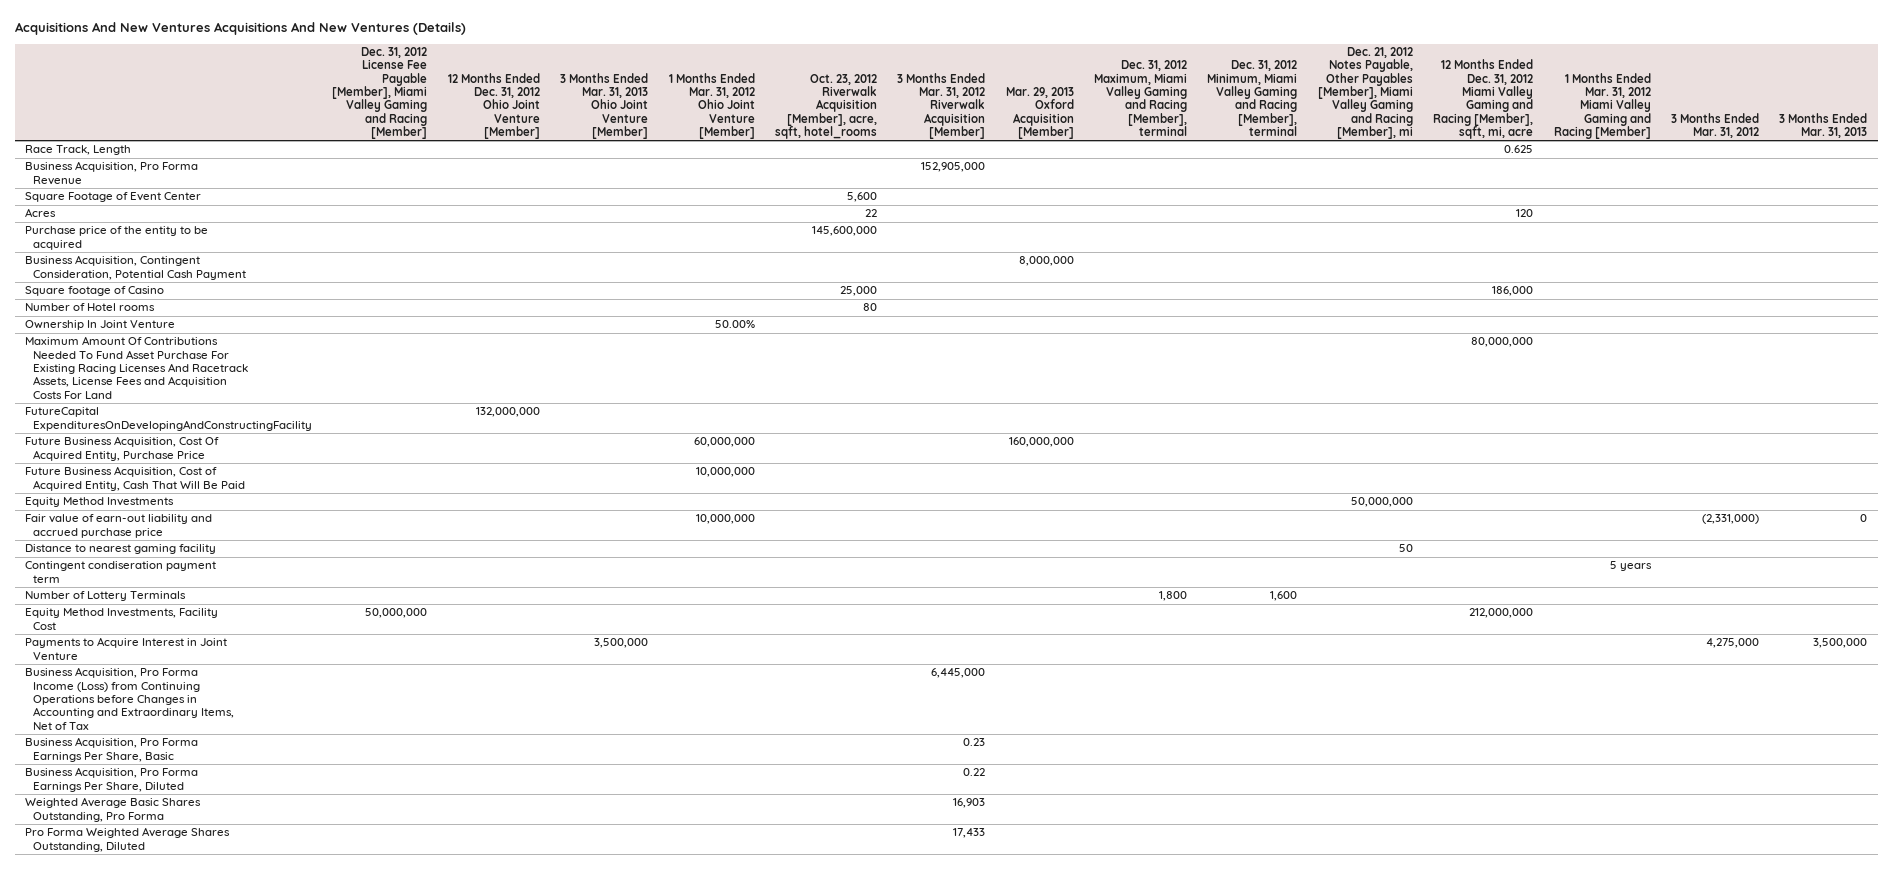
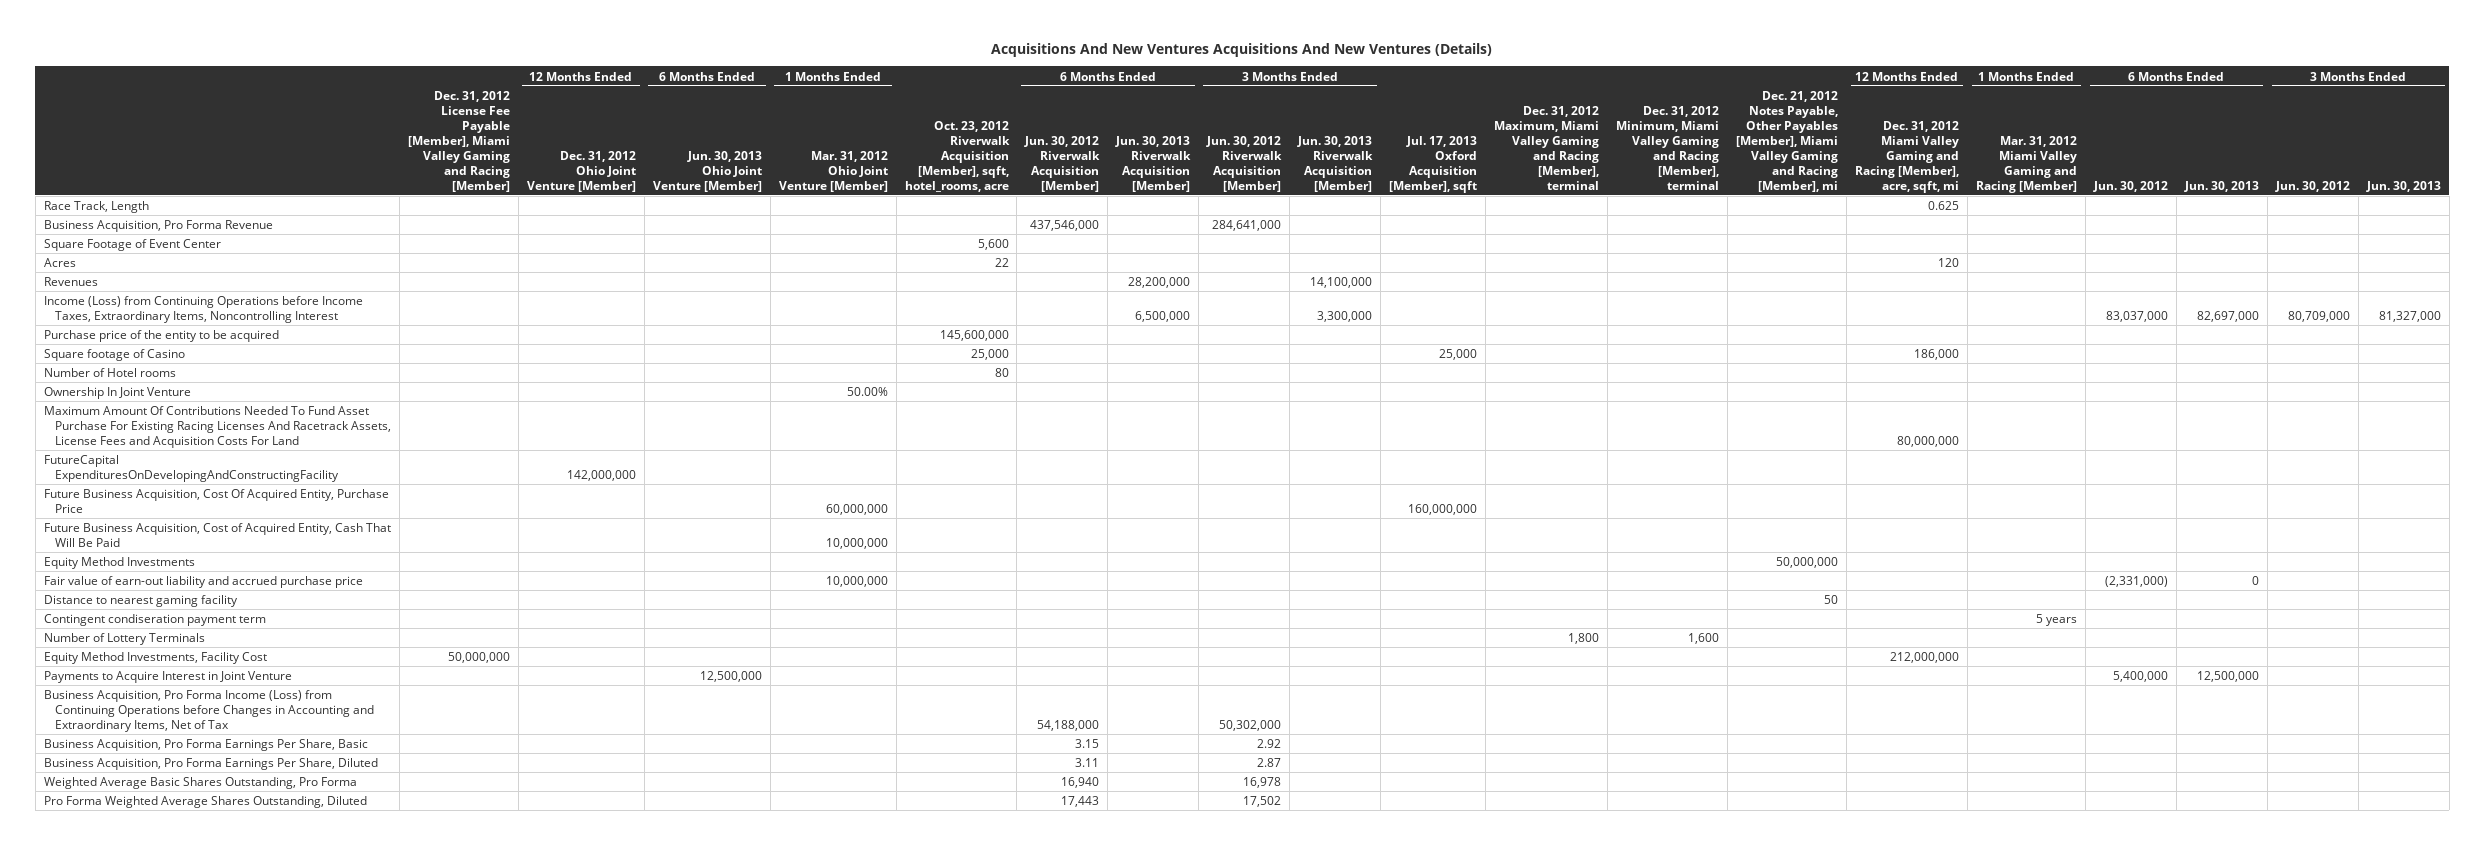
- | Dec. 31, 2012 License Fee Payable [Member], Miami Valley Gaming and Racing [Member] | 12 Months Ended Dec. 31, 2012 Ohio Joint Venture [Member] | 3 Months Ended Mar. 31, 2013 Ohio Joint Venture [Member] | 1 Months Ended Mar. 31, 2012 Ohio Joint Venture [Member] | Oct. 23, 2012 Riverwalk Acquisition [Member], acre, sqft, hotel_rooms | 3 Months Ended Mar. 31, 2012 Riverwalk Acquisition [Member] | Mar. 29, 2013 Oxford Acquisition [Member] | Dec. 31, 2012 Maximum, Miami Valley Gaming and Racing [Member], terminal | Dec. 31, 2012 Minimum, Miami Valley Gaming and Racing [Member], terminal | Dec. 21, 2012 Notes Payable, Other Payables [Member], Miami Valley Gaming and Racing [Member], mi | 12 Months Ended Dec. 31, 2012 Miami Valley Gaming and Racing [Member], sqft, mi, acre | 1 Months Ended Mar. 31, 2012 Miami Valley Gaming and Racing [Member] | 3 Months Ended Mar. 31, 2012 | 3 Months Ended Mar. 31, 2013
+ | Dec. 31, 2012 License Fee Payable [Member], Miami Valley Gaming and Racing [Member] | 12 Months Ended Dec. 31, 2012 Ohio Joint Venture [Member] | 6 Months Ended Jun. 30, 2013 Ohio Joint Venture [Member] | 1 Months Ended Mar. 31, 2012 Ohio Joint Venture [Member] | Oct. 23, 2012 Riverwalk Acquisition [Member], sqft, hotel_rooms, acre | 6 Months Ended Jun. 30, 2012 Riverwalk Acquisition [Member] | 6 Months Ended Jun. 30, 2013 Riverwalk Acquisition [Member] | 3 Months Ended Jun. 30, 2012 Riverwalk Acquisition [Member] | 3 Months Ended Jun. 30, 2013 Riverwalk Acquisition [Member] | Jul. 17, 2013 Oxford Acquisition [Member], sqft | Dec. 31, 2012 Maximum, Miami Valley Gaming and Racing [Member], terminal | Dec. 31, 2012 Minimum, Miami Valley Gaming and Racing [Member], terminal | Dec. 21, 2012 Notes Payable, Other Payables [Member], Miami Valley Gaming and Racing [Member], mi | 12 Months Ended Dec. 31, 2012 Miami Valley Gaming and Racing [Member], acre, sqft, mi | 1 Months Ended Mar. 31, 2012 Miami Valley Gaming and Racing [Member] | 6 Months Ended Jun. 30, 2012 | 6 Months Ended Jun. 30, 2013 | 3 Months Ended Jun. 30, 2012 | 3 Months Ended Jun. 30, 2013
+ Revenues | | | | | | | 28,200,000 | | 14,100,000 | | | | | | | | | |
+ Income (Loss) from Continuing Operations before Income Taxes, Extraordinary Items, Noncontrolling Interest | | | | | | | 6,500,000 | | 3,300,000 | | | | | | | 83,037,000 | 82,697,000 | 80,709,000 | 81,327,000
- Business Acquisition, Contingent Consideration, Potential Cash Payment | | | | | | | 8,000,000 | | | | | | |
- FutureCapital ExpendituresOnDevelopingAndConstructingFacility | | 132,000,000 | | | | | | | | | | | |
+ FutureCapital ExpendituresOnDevelopingAndConstructingFacility | | 142,000,000 | | | | | | | | | | | | | | | | |

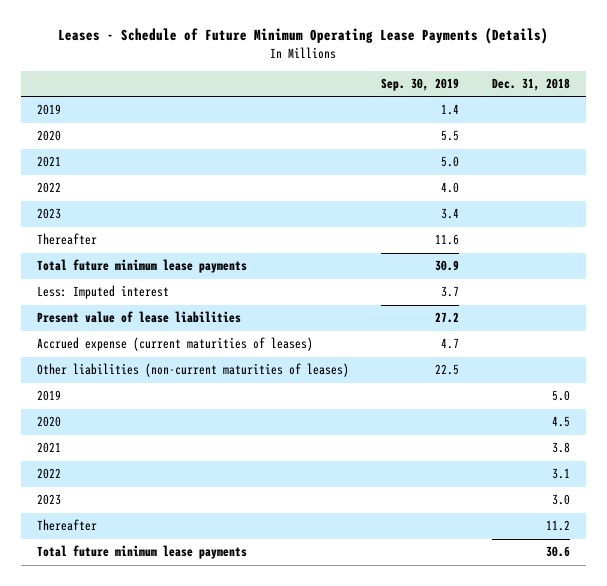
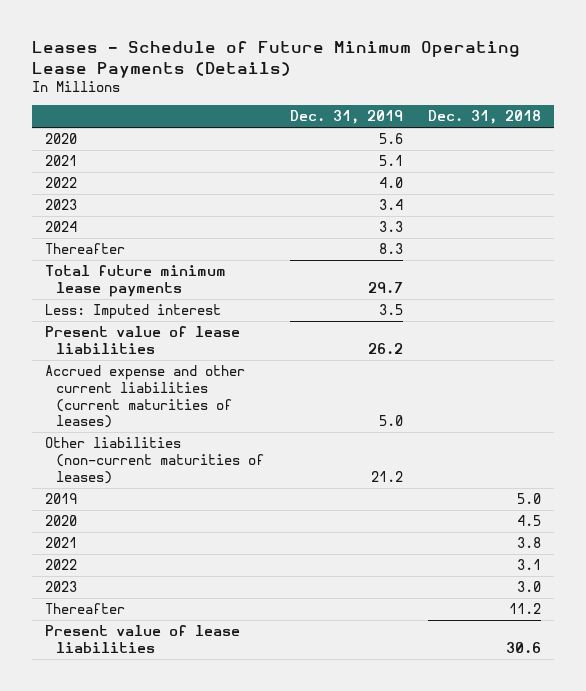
- | Sep. 30, 2019 | Dec. 31, 2018
+ | Dec. 31, 2019 | Dec. 31, 2018
- 2019 | 1.4 |
+ 2024 | 3.3 |
- Accrued expense (current maturities of leases) | 4.7 |
+ Accrued expense and other current liabilities (current maturities of leases) | 5.0 |
- Total future minimum lease payments | | 30.6
+ Present value of lease liabilities | | 30.6

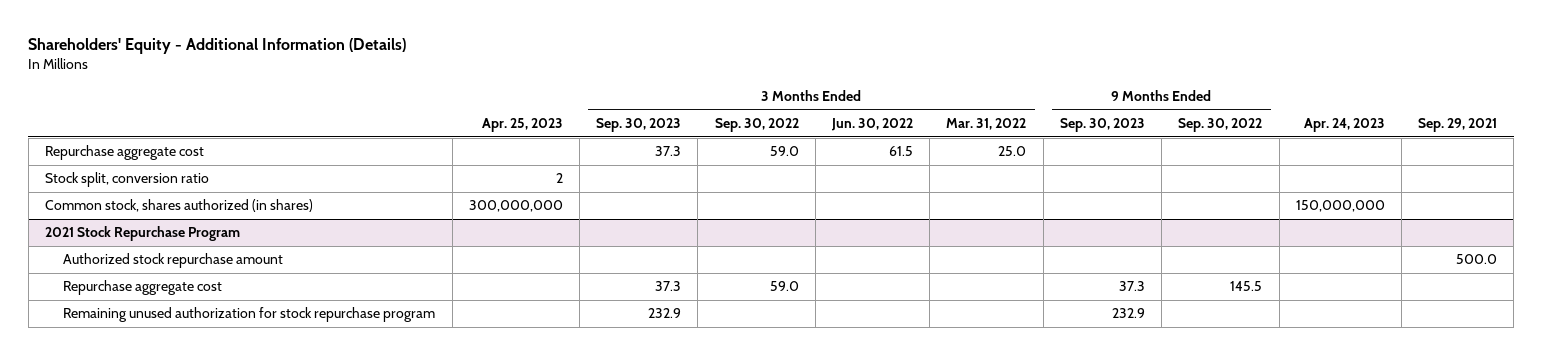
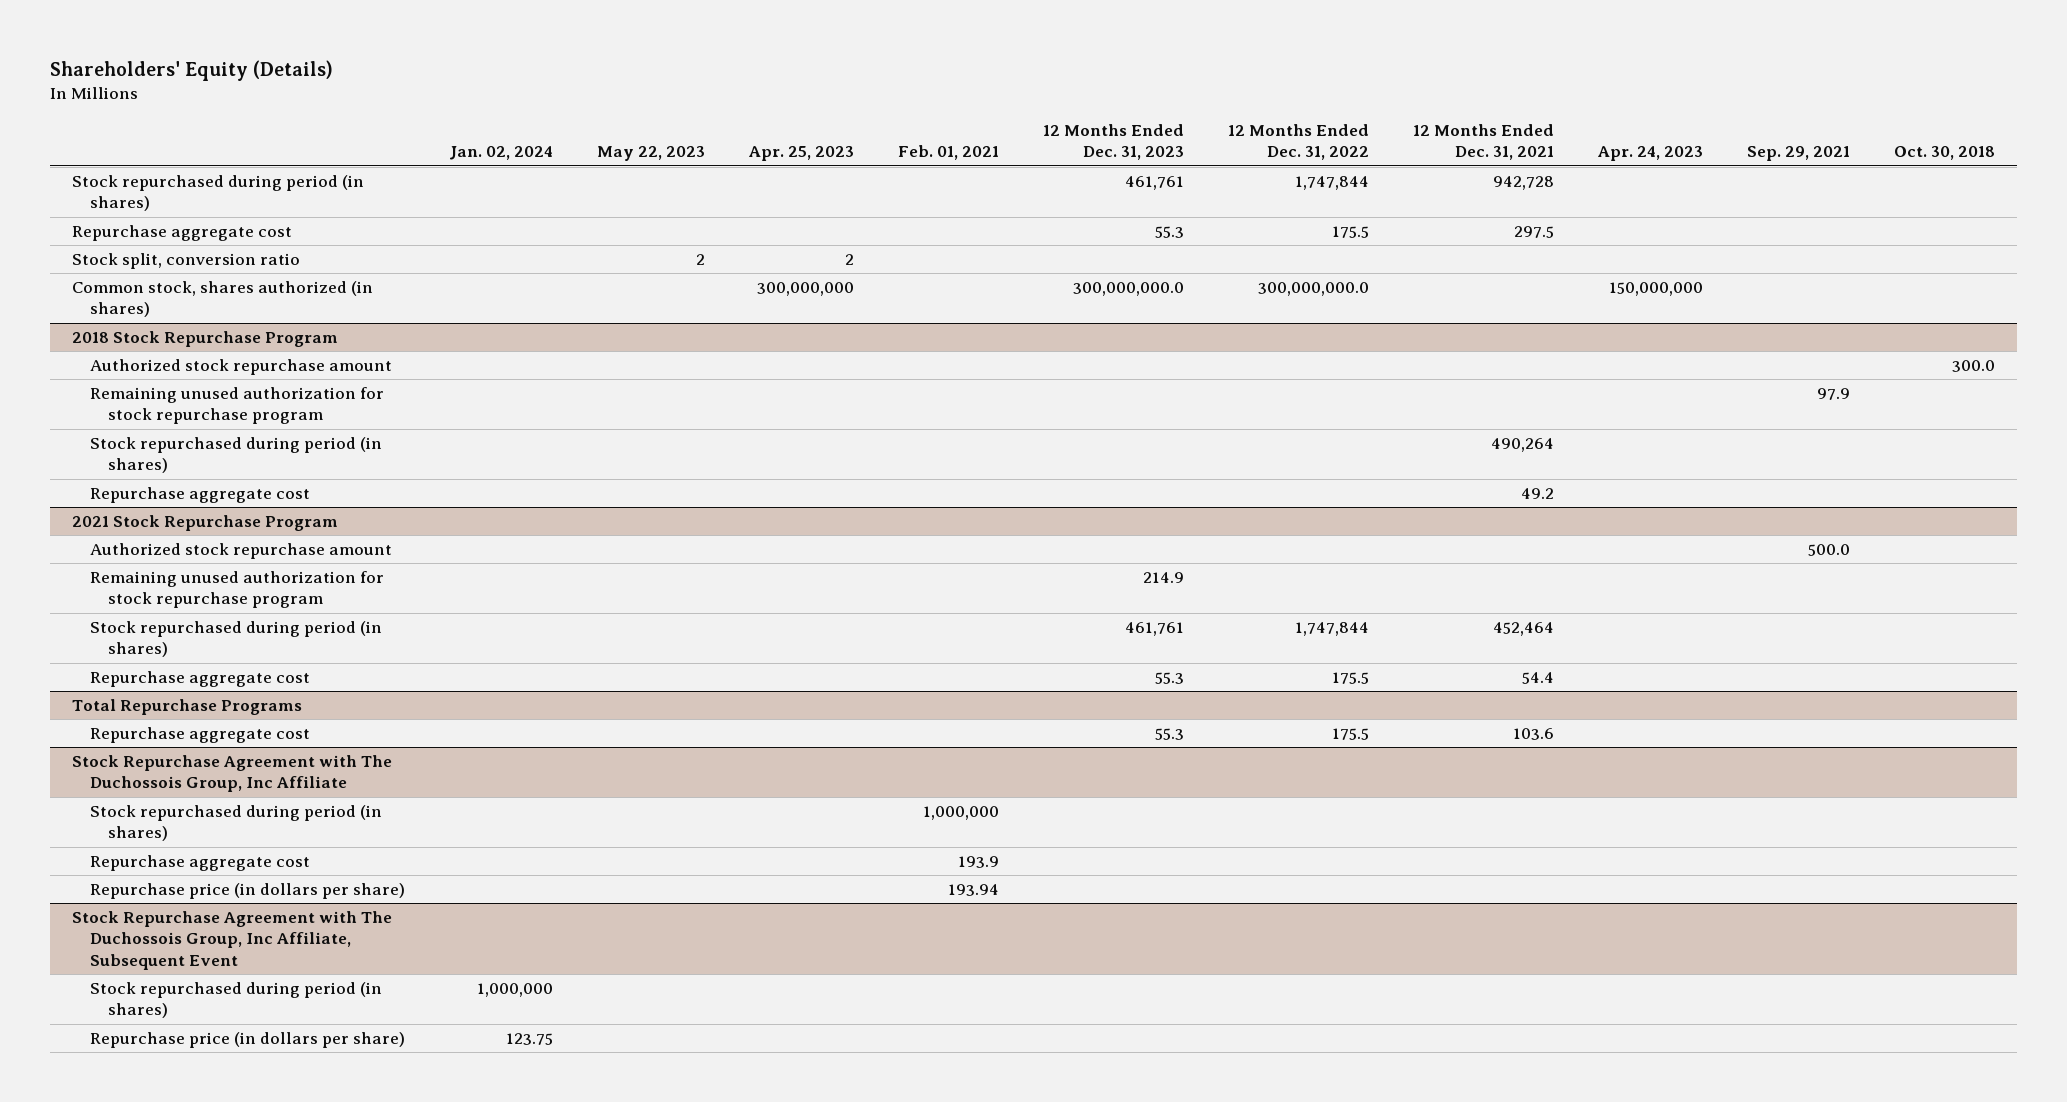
- Shareholders' Equity - Additional Information (Details)
+ Shareholders' Equity (Details)
- | Apr. 25, 2023 | 3 Months Ended Sep. 30, 2023 | 3 Months Ended Sep. 30, 2022 | 3 Months Ended Jun. 30, 2022 | 3 Months Ended Mar. 31, 2022 | 9 Months Ended Sep. 30, 2023 | 9 Months Ended Sep. 30, 2022 | Apr. 24, 2023 | Sep. 29, 2021
+ | Jan. 02, 2024 | May 22, 2023 | Apr. 25, 2023 | Feb. 01, 2021 | 12 Months Ended Dec. 31, 2023 | 12 Months Ended Dec. 31, 2022 | 12 Months Ended Dec. 31, 2021 | Apr. 24, 2023 | Sep. 29, 2021 | Oct. 30, 2018
+ Stock repurchased during period (in shares) | | | | | 461,761 | 1,747,844 | 942,728 | | |
+ 2018 Stock Repurchase Program
+ Authorized stock repurchase amount | | | | | | | | | | 300.0
+ Remaining unused authorization for stock repurchase program | | | | | | | | | 97.9 |
+ Stock repurchased during period (in shares) | | | | | | | 490,264 | | |
+ Repurchase aggregate cost | | | | | | | 49.2 | | |
@ 2021 Stock Repurchase Program
+ Stock repurchased during period (in shares) | | | | | 461,761 | 1,747,844 | 452,464 | | |
moved down: Repurchase aggregate cost | | | | | 55.3 | 175.5 | 54.4 | | |
+ Total Repurchase Programs
+ Repurchase aggregate cost | | | | | 55.3 | 175.5 | 103.6 | | |
+ Stock Repurchase Agreement with The Duchossois Group, Inc Affiliate
+ Stock repurchased during period (in shares) | | | | 1,000,000 | | | | | |
+ Repurchase aggregate cost | | | | 193.9 | | | | | |
+ Repurchase price (in dollars per share) | | | | 193.94 | | | | | |
+ Stock Repurchase Agreement with The Duchossois Group, Inc Affiliate, Subsequent Event
+ Stock repurchased during period (in shares) | 1,000,000 | | | | | | | | |
+ Repurchase price (in dollars per share) | 123.75 | | | | | | | | |

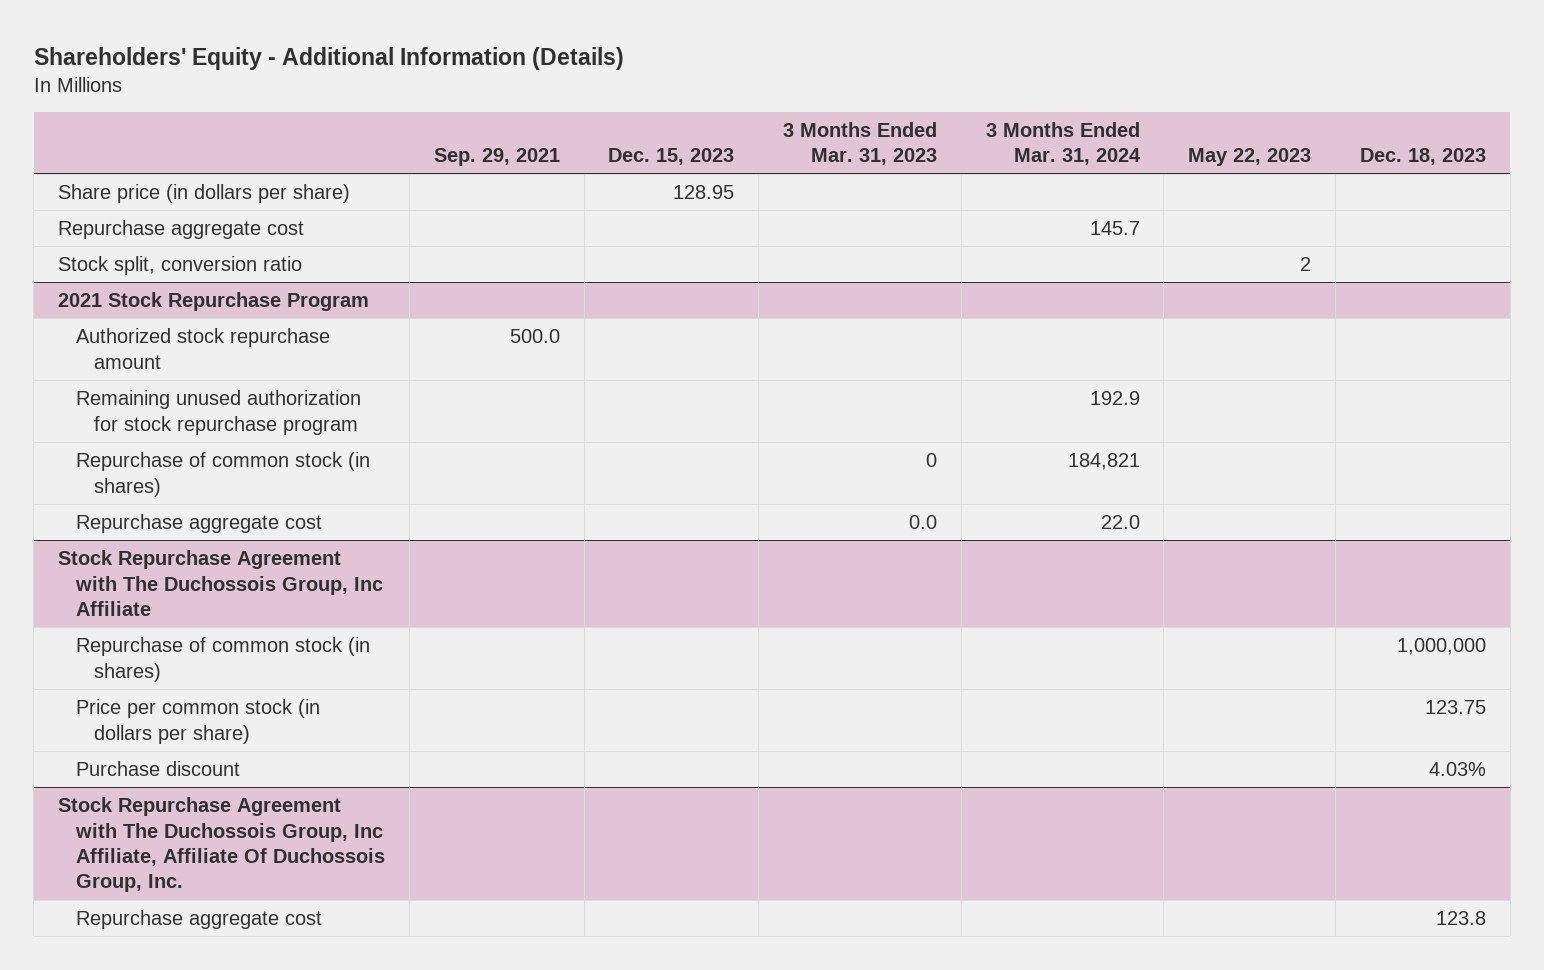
- Shareholders' Equity (Details)
+ Shareholders' Equity - Additional Information (Details)
- | Jan. 02, 2024 | May 22, 2023 | Apr. 25, 2023 | Feb. 01, 2021 | 12 Months Ended Dec. 31, 2023 | 12 Months Ended Dec. 31, 2022 | 12 Months Ended Dec. 31, 2021 | Apr. 24, 2023 | Sep. 29, 2021 | Oct. 30, 2018
+ | Sep. 29, 2021 | Dec. 15, 2023 | 3 Months Ended Mar. 31, 2023 | 3 Months Ended Mar. 31, 2024 | May 22, 2023 | Dec. 18, 2023
- Stock repurchased during period (in shares) | | | | | 461,761 | 1,747,844 | 942,728 | | |
+ Share price (in dollars per share) | | 128.95 | | | |
- Common stock, shares authorized (in shares) | | | 300,000,000 | | 300,000,000.0 | 300,000,000.0 | | 150,000,000 | |
- 2018 Stock Repurchase Program
- Authorized stock repurchase amount | | | | | | | | | | 300.0
- Remaining unused authorization for stock repurchase program | | | | | | | | | 97.9 |
- Stock repurchased during period (in shares) | | | | | | | 490,264 | | |
- Repurchase aggregate cost | | | | | | | 49.2 | | |
@ 2021 Stock Repurchase Program
- Stock repurchased during period (in shares) | | | | | 461,761 | 1,747,844 | 452,464 | | |
+ Repurchase of common stock (in shares) | | | 0 | 184,821 | |
- Total Repurchase Programs
- Repurchase aggregate cost | | | | | 55.3 | 175.5 | 103.6 | | |
@ Stock Repurchase Agreement with The Duchossois Group, Inc Affiliate
- Stock repurchased during period (in shares) | | | | 1,000,000 | | | | | |
- Repurchase aggregate cost | | | | 193.9 | | | | | |
- Repurchase price (in dollars per share) | | | | 193.94 | | | | | |
- Stock Repurchase Agreement with The Duchossois Group, Inc Affiliate, Subsequent Event
- Stock repurchased during period (in shares) | 1,000,000 | | | | | | | | |
- Repurchase price (in dollars per share) | 123.75 | | | | | | | | |
@ Stock Repurchase Agreement with The Duchossois Group, Inc Affiliate
+ Repurchase of common stock (in shares) | | | | | | 1,000,000
+ Price per common stock (in dollars per share) | | | | | | 123.75
+ Purchase discount | | | | | | 4.03%
+ Stock Repurchase Agreement with The Duchossois Group, Inc Affiliate, Affiliate Of Duchossois Group, Inc.
+ Repurchase aggregate cost | | | | | | 123.8

